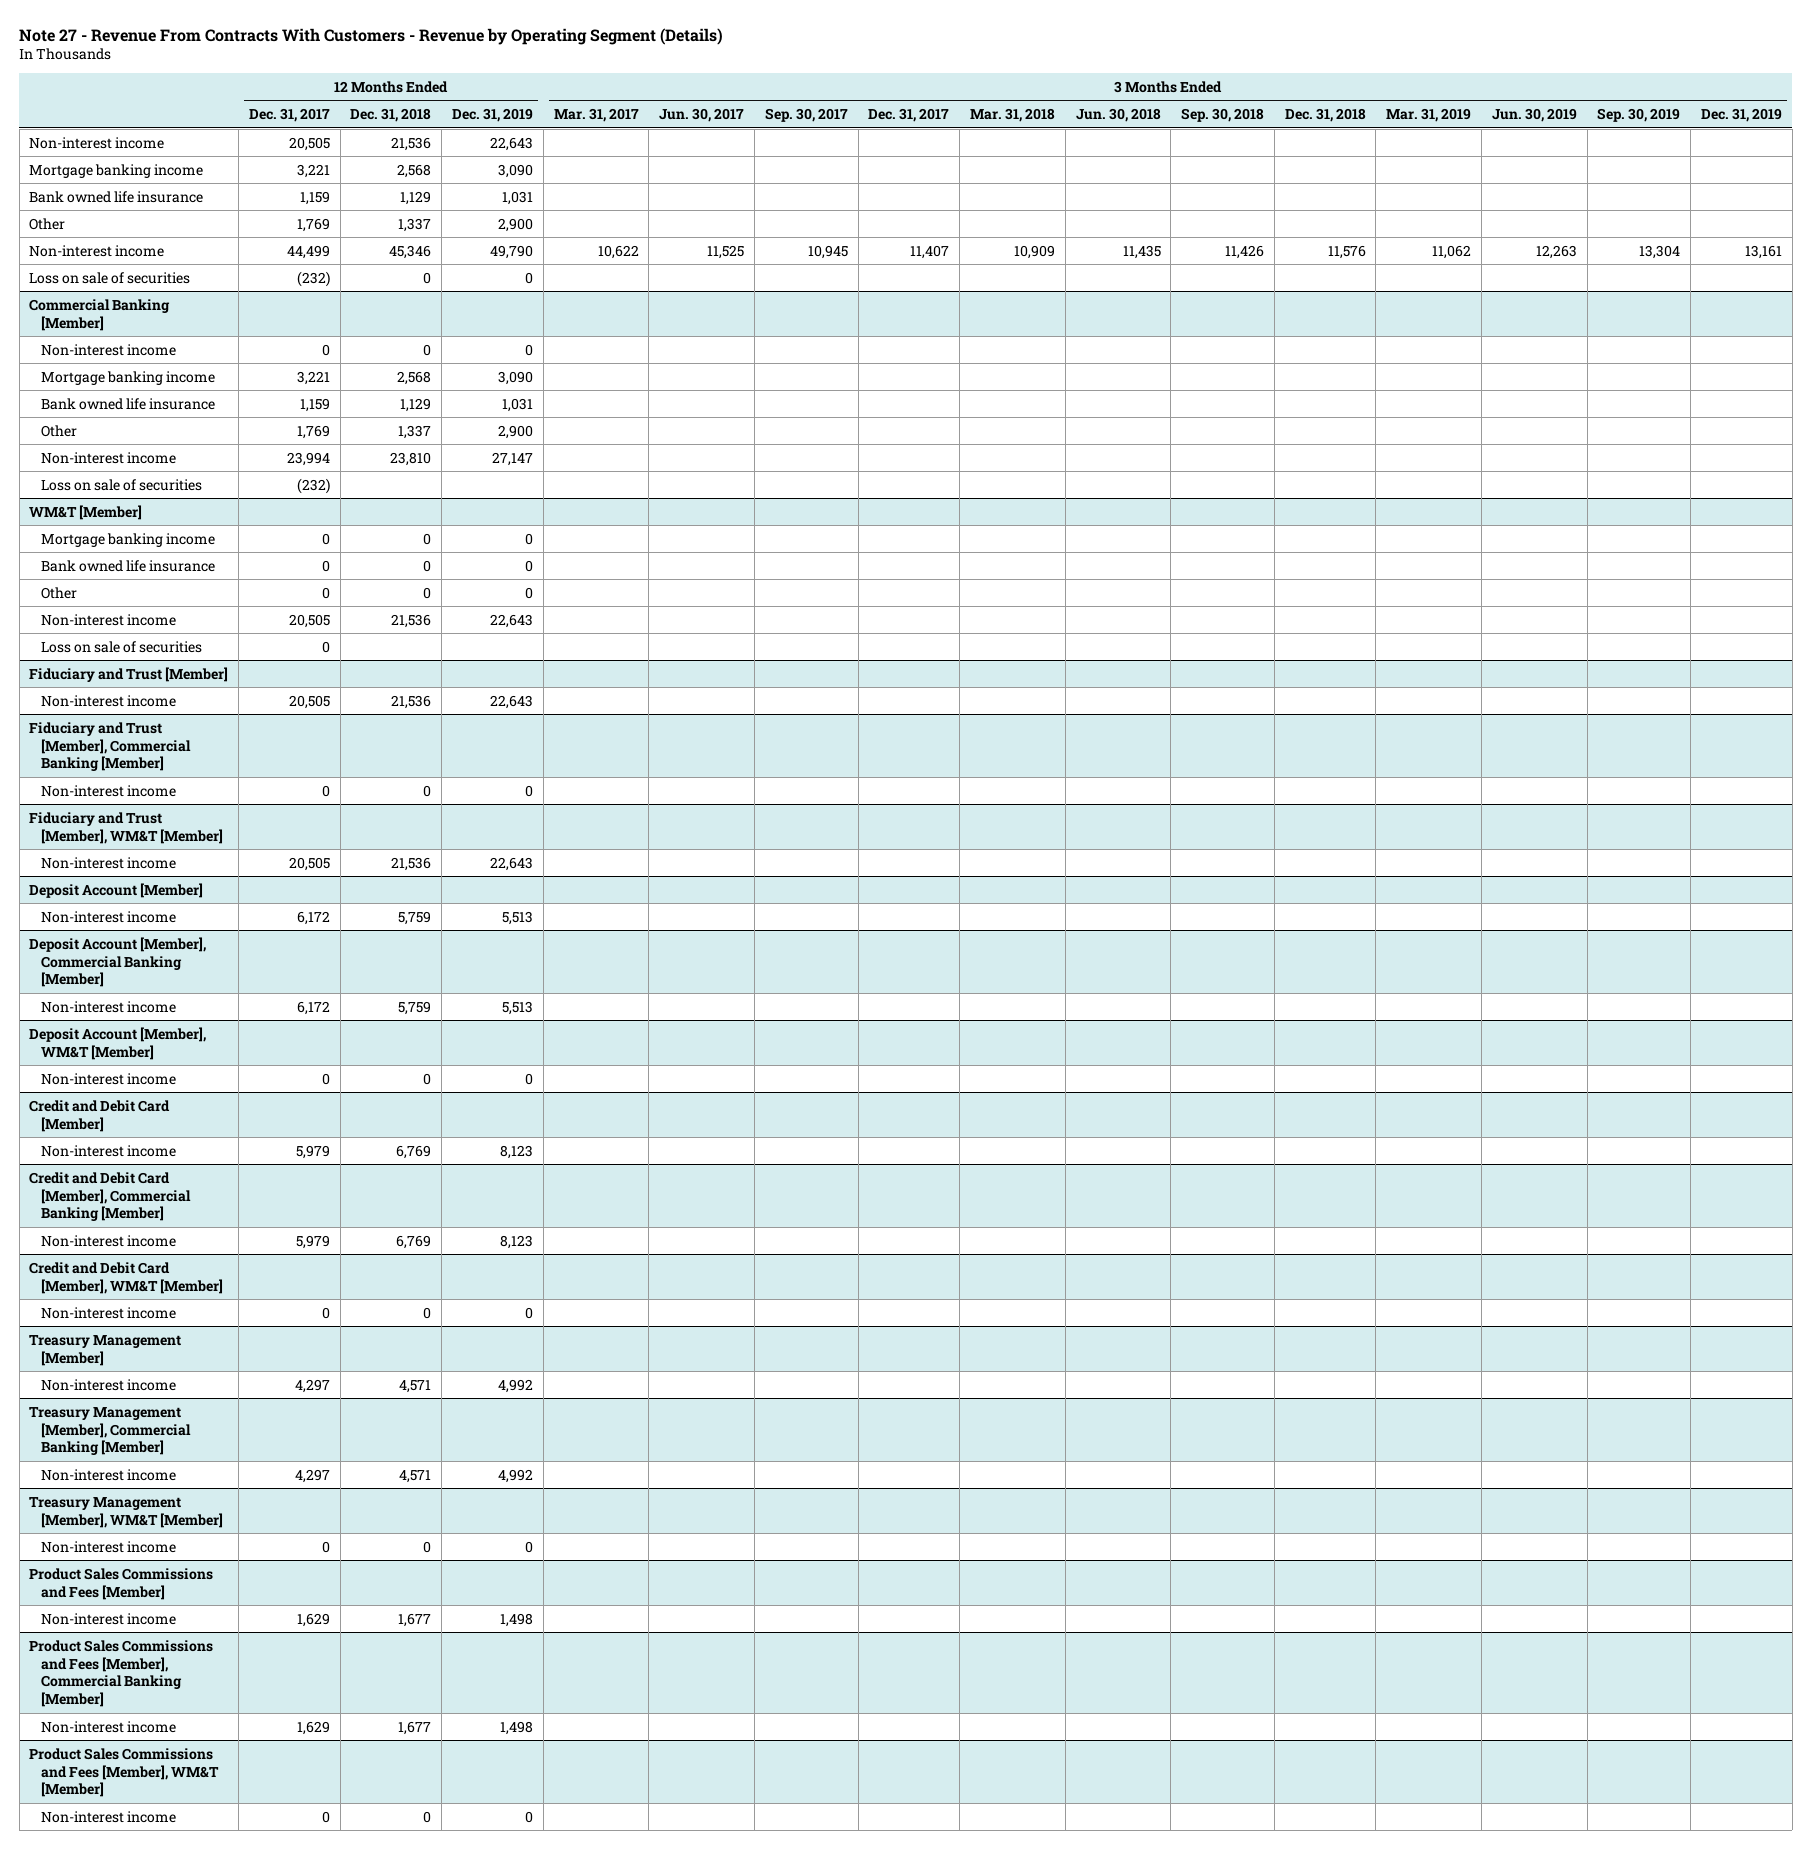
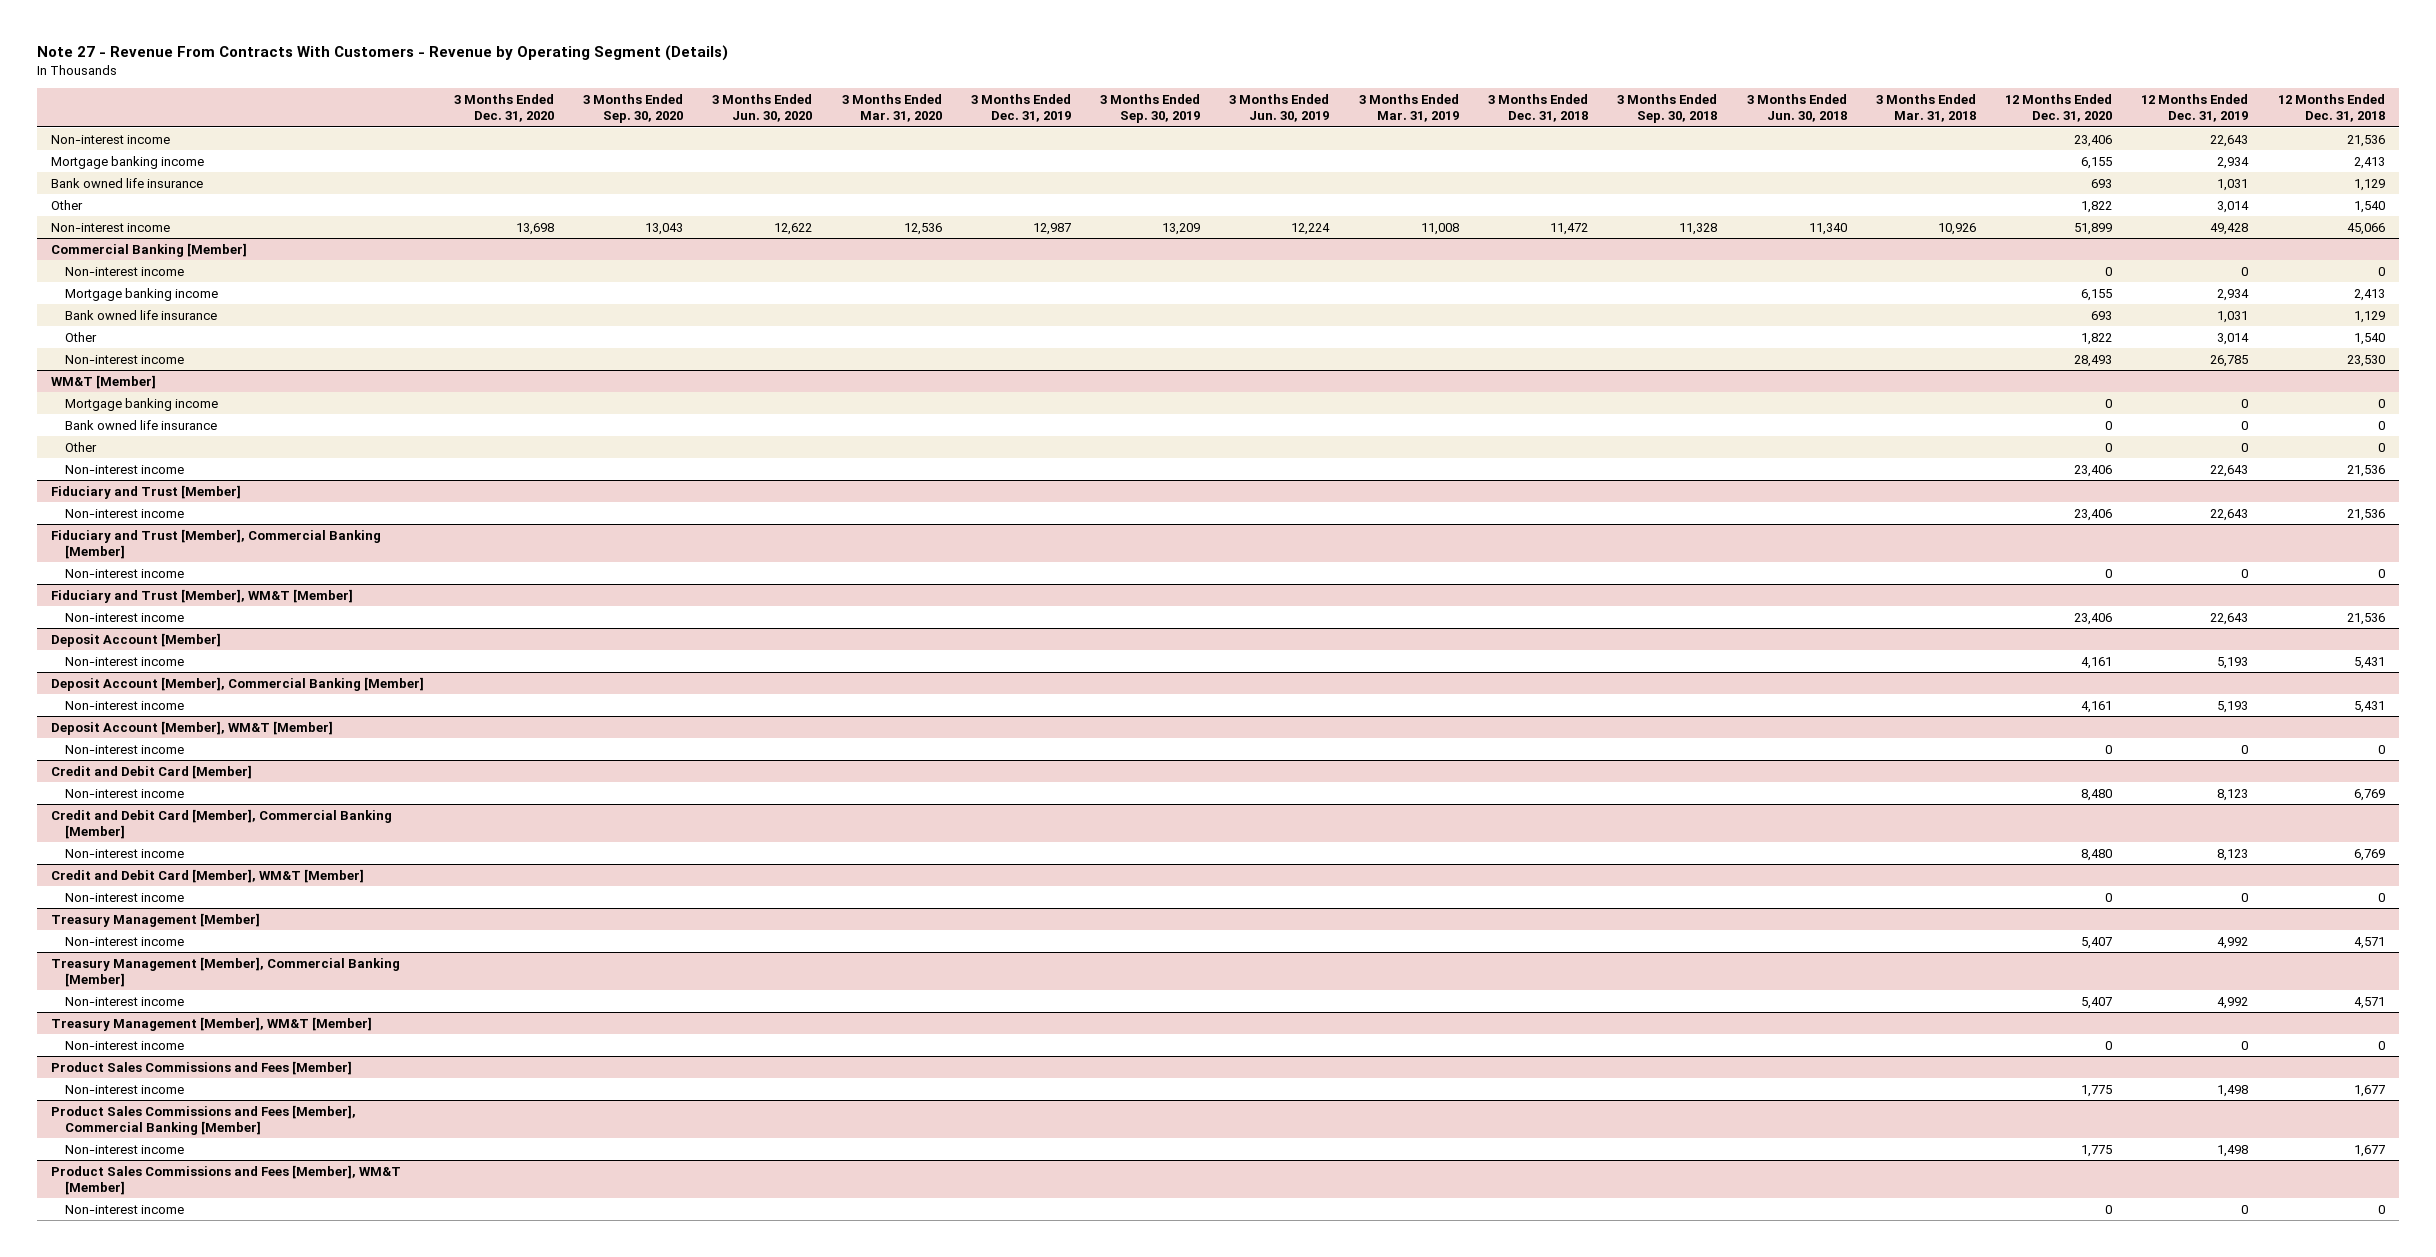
- | 12 Months Ended Dec. 31, 2017 | 12 Months Ended Dec. 31, 2018 | 12 Months Ended Dec. 31, 2019 | 3 Months Ended Mar. 31, 2017 | 3 Months Ended Jun. 30, 2017 | 3 Months Ended Sep. 30, 2017 | 3 Months Ended Dec. 31, 2017 | 3 Months Ended Mar. 31, 2018 | 3 Months Ended Jun. 30, 2018 | 3 Months Ended Sep. 30, 2018 | 3 Months Ended Dec. 31, 2018 | 3 Months Ended Mar. 31, 2019 | 3 Months Ended Jun. 30, 2019 | 3 Months Ended Sep. 30, 2019 | 3 Months Ended Dec. 31, 2019
+ | 3 Months Ended Dec. 31, 2020 | 3 Months Ended Sep. 30, 2020 | 3 Months Ended Jun. 30, 2020 | 3 Months Ended Mar. 31, 2020 | 3 Months Ended Dec. 31, 2019 | 3 Months Ended Sep. 30, 2019 | 3 Months Ended Jun. 30, 2019 | 3 Months Ended Mar. 31, 2019 | 3 Months Ended Dec. 31, 2018 | 3 Months Ended Sep. 30, 2018 | 3 Months Ended Jun. 30, 2018 | 3 Months Ended Mar. 31, 2018 | 12 Months Ended Dec. 31, 2020 | 12 Months Ended Dec. 31, 2019 | 12 Months Ended Dec. 31, 2018
- Mortgage banking income | 3,221 | 2,568 | 3,090 | | | | | | | | | | | |
+ Mortgage banking income | | | | | | | | | | | | | 6,155 | 2,934 | 2,413
- Other | 1,769 | 1,337 | 2,900 | | | | | | | | | | | |
- Non-interest income | 44,499 | 45,346 | 49,790 | 10,622 | 11,525 | 10,945 | 11,407 | 10,909 | 11,435 | 11,426 | 11,576 | 11,062 | 12,263 | 13,304 | 13,161
- Loss on sale of securities | (232) | 0 | 0 | | | | | | | | | | | |
+ Other | | | | | | | | | | | | | 1,822 | 3,014 | 1,540
+ Non-interest income | 13,698 | 13,043 | 12,622 | 12,536 | 12,987 | 13,209 | 12,224 | 11,008 | 11,472 | 11,328 | 11,340 | 10,926 | 51,899 | 49,428 | 45,066
@ Commercial Banking [Member]
- Mortgage banking income | 3,221 | 2,568 | 3,090 | | | | | | | | | | | |
+ Mortgage banking income | | | | | | | | | | | | | 6,155 | 2,934 | 2,413
- Other | 1,769 | 1,337 | 2,900 | | | | | | | | | | | |
- Non-interest income | 23,994 | 23,810 | 27,147 | | | | | | | | | | | |
- Loss on sale of securities | (232) | | | | | | | | | | | | | |
+ Other | | | | | | | | | | | | | 1,822 | 3,014 | 1,540
+ Non-interest income | | | | | | | | | | | | | 28,493 | 26,785 | 23,530
@ WM&T [Member]
- Loss on sale of securities | 0 | | | | | | | | | | | | | |
@ Deposit Account [Member]
- Non-interest income | 6,172 | 5,759 | 5,513 | | | | | | | | | | | |
+ Non-interest income | | | | | | | | | | | | | 4,161 | 5,193 | 5,431
@ Deposit Account [Member], Commercial Banking [Member]
- Non-interest income | 6,172 | 5,759 | 5,513 | | | | | | | | | | | |
+ Non-interest income | | | | | | | | | | | | | 4,161 | 5,193 | 5,431

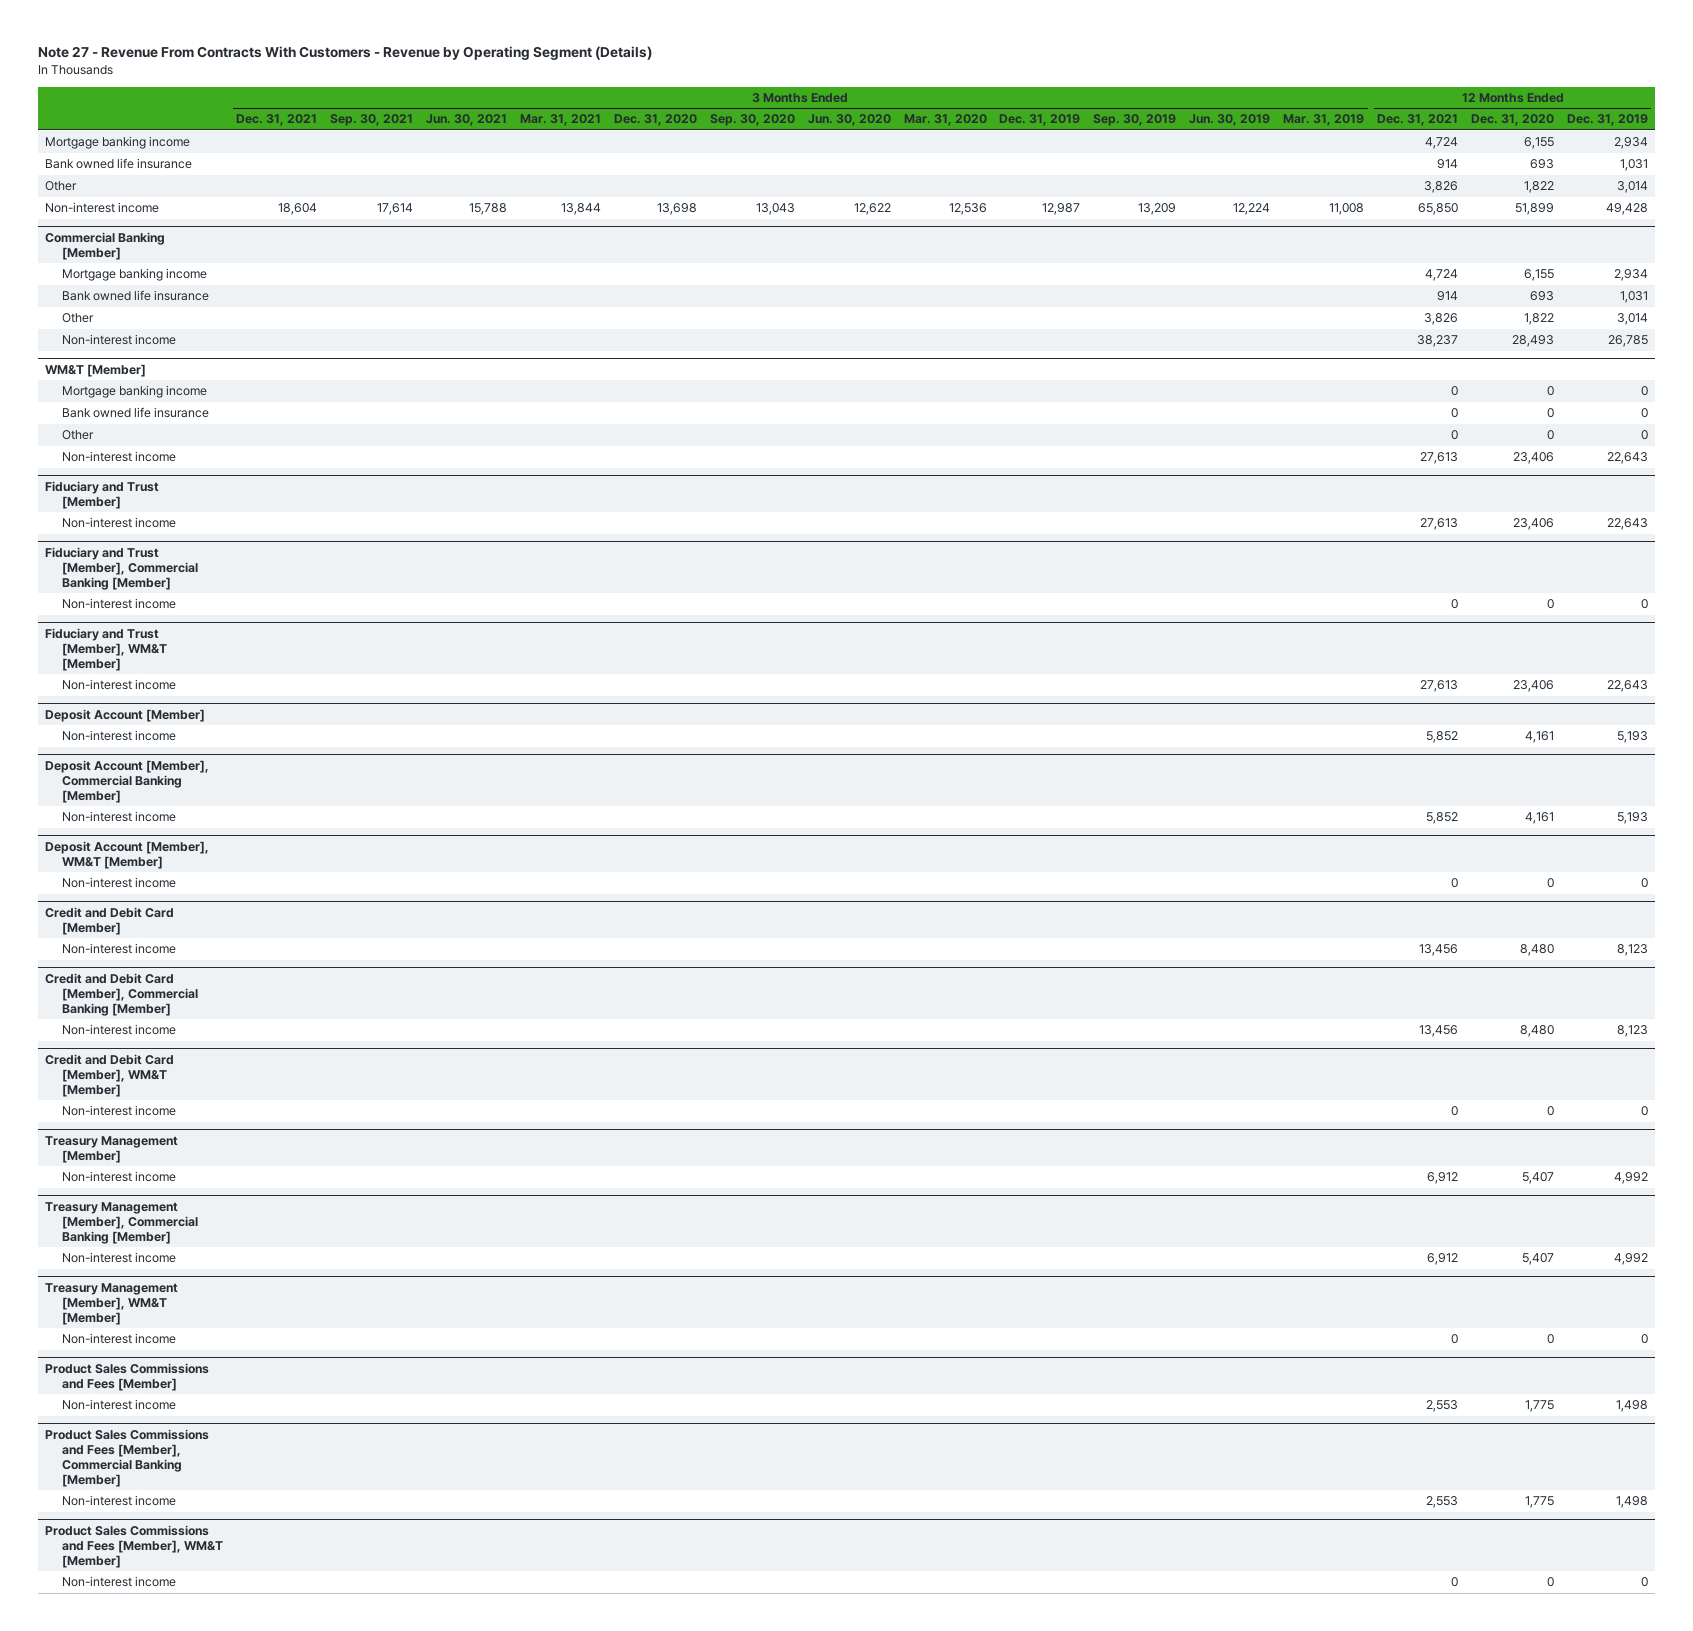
- | 3 Months Ended Dec. 31, 2020 | 3 Months Ended Sep. 30, 2020 | 3 Months Ended Jun. 30, 2020 | 3 Months Ended Mar. 31, 2020 | 3 Months Ended Dec. 31, 2019 | 3 Months Ended Sep. 30, 2019 | 3 Months Ended Jun. 30, 2019 | 3 Months Ended Mar. 31, 2019 | 3 Months Ended Dec. 31, 2018 | 3 Months Ended Sep. 30, 2018 | 3 Months Ended Jun. 30, 2018 | 3 Months Ended Mar. 31, 2018 | 12 Months Ended Dec. 31, 2020 | 12 Months Ended Dec. 31, 2019 | 12 Months Ended Dec. 31, 2018
+ | 3 Months Ended Dec. 31, 2021 | 3 Months Ended Sep. 30, 2021 | 3 Months Ended Jun. 30, 2021 | 3 Months Ended Mar. 31, 2021 | 3 Months Ended Dec. 31, 2020 | 3 Months Ended Sep. 30, 2020 | 3 Months Ended Jun. 30, 2020 | 3 Months Ended Mar. 31, 2020 | 3 Months Ended Dec. 31, 2019 | 3 Months Ended Sep. 30, 2019 | 3 Months Ended Jun. 30, 2019 | 3 Months Ended Mar. 31, 2019 | 12 Months Ended Dec. 31, 2021 | 12 Months Ended Dec. 31, 2020 | 12 Months Ended Dec. 31, 2019
- Non-interest income | | | | | | | | | | | | | 23,406 | 22,643 | 21,536
@ Commercial Banking [Member]
- Non-interest income | | | | | | | | | | | | | 0 | 0 | 0

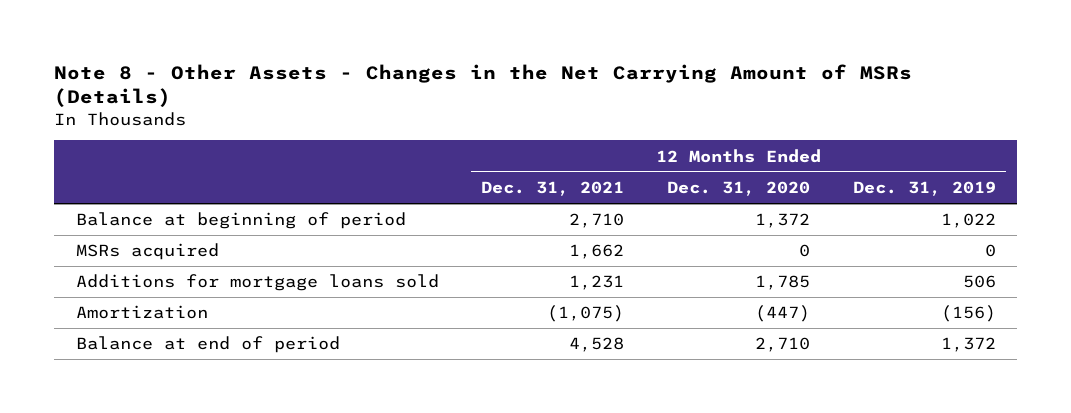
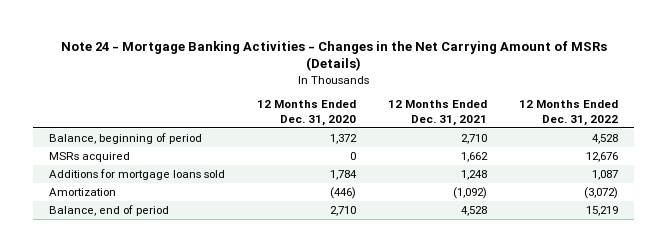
- Note 8 - Other Assets - Changes in the Net Carrying Amount of MSRs (Details)
+ Note 24 - Mortgage Banking Activities - Changes in the Net Carrying Amount of MSRs (Details)
- | 12 Months Ended Dec. 31, 2021 | 12 Months Ended Dec. 31, 2020 | 12 Months Ended Dec. 31, 2019
+ | 12 Months Ended Dec. 31, 2020 | 12 Months Ended Dec. 31, 2021 | 12 Months Ended Dec. 31, 2022
- Balance at beginning of period | 2,710 | 1,372 | 1,022
+ Balance, beginning of period | 1,372 | 2,710 | 4,528
- Additions for mortgage loans sold | 1,231 | 1,785 | 506
- Amortization | (1,075) | (447) | (156)
- Balance at end of period | 4,528 | 2,710 | 1,372
+ Additions for mortgage loans sold | 1,784 | 1,248 | 1,087
+ Amortization | (446) | (1,092) | (3,072)
+ Balance, end of period | 2,710 | 4,528 | 15,219

